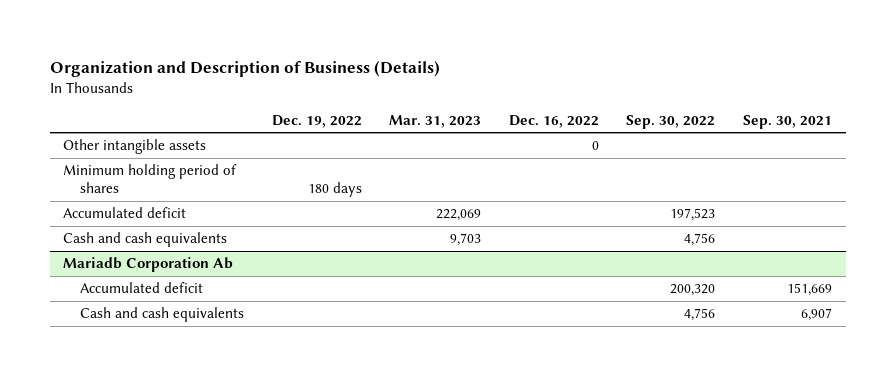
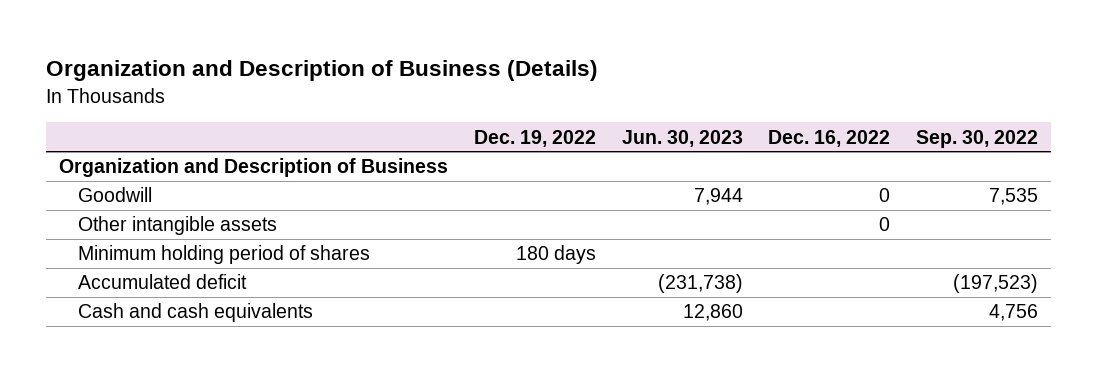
- | Dec. 19, 2022 | Mar. 31, 2023 | Dec. 16, 2022 | Sep. 30, 2022 | Sep. 30, 2021
+ | Dec. 19, 2022 | Jun. 30, 2023 | Dec. 16, 2022 | Sep. 30, 2022
+ Organization and Description of Business
+ Goodwill | | 7,944 | 0 | 7,535
- Accumulated deficit | | 222,069 | | 197,523 |
- Cash and cash equivalents | | 9,703 | | 4,756 |
- Mariadb Corporation Ab
- Accumulated deficit | | | | 200,320 | 151,669
+ Accumulated deficit | | (231,738) | | (197,523)

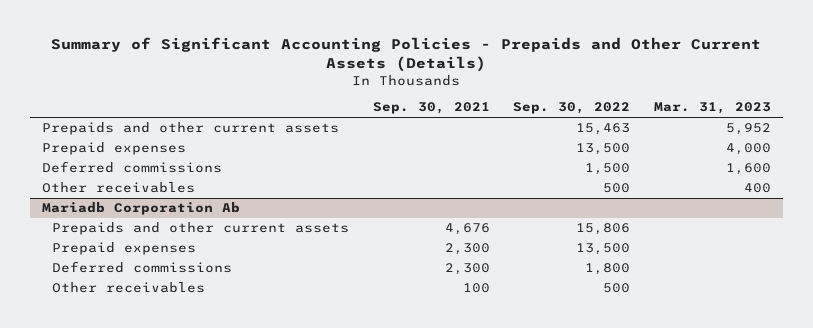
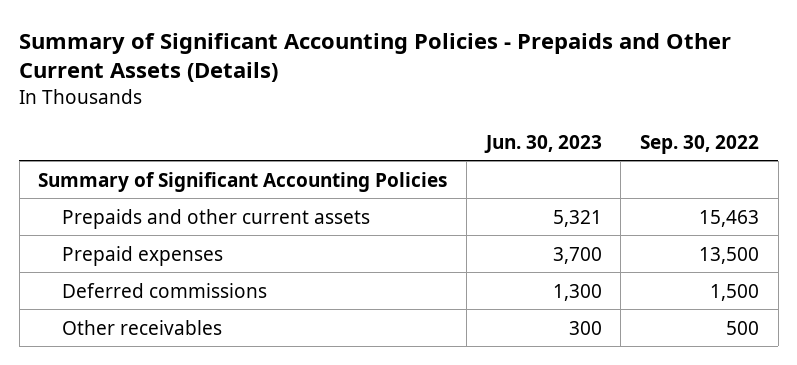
- | Sep. 30, 2021 | Sep. 30, 2022 | Mar. 31, 2023
+ | Jun. 30, 2023 | Sep. 30, 2022
+ Summary of Significant Accounting Policies
- Mariadb Corporation Ab
- Prepaids and other current assets | 4,676 | 15,806 |
- Prepaid expenses | 2,300 | 13,500 |
- Deferred commissions | 2,300 | 1,800 |
- Other receivables | 100 | 500 |

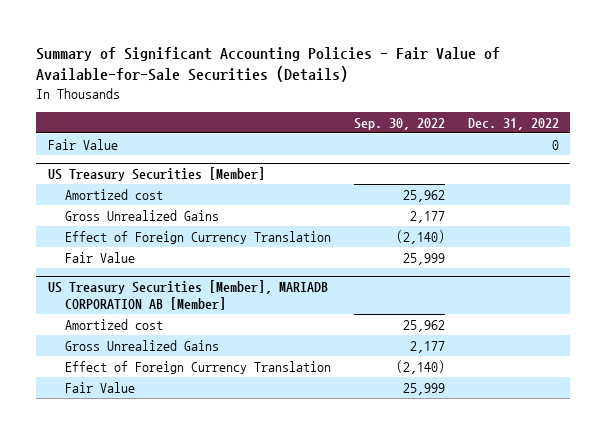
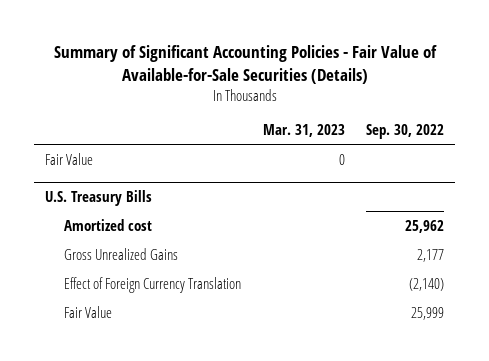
- | Sep. 30, 2022 | Dec. 31, 2022
+ | Mar. 31, 2023 | Sep. 30, 2022
- US Treasury Securities [Member]
- Amortized cost | 25,962 |
- Gross Unrealized Gains | 2,177 |
- Effect of Foreign Currency Translation | (2,140) |
- Fair Value | 25,999 |
- US Treasury Securities [Member], MARIADB CORPORATION AB [Member]
+ U.S. Treasury Bills

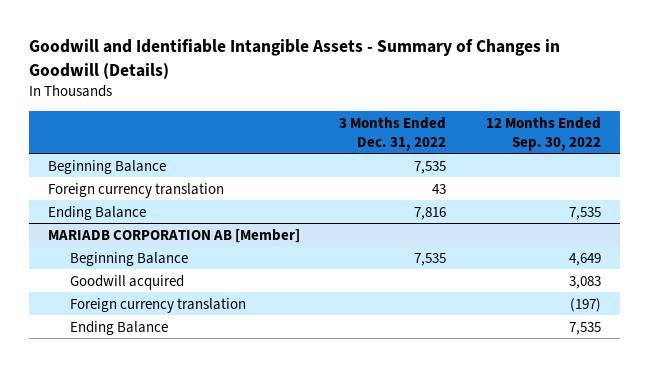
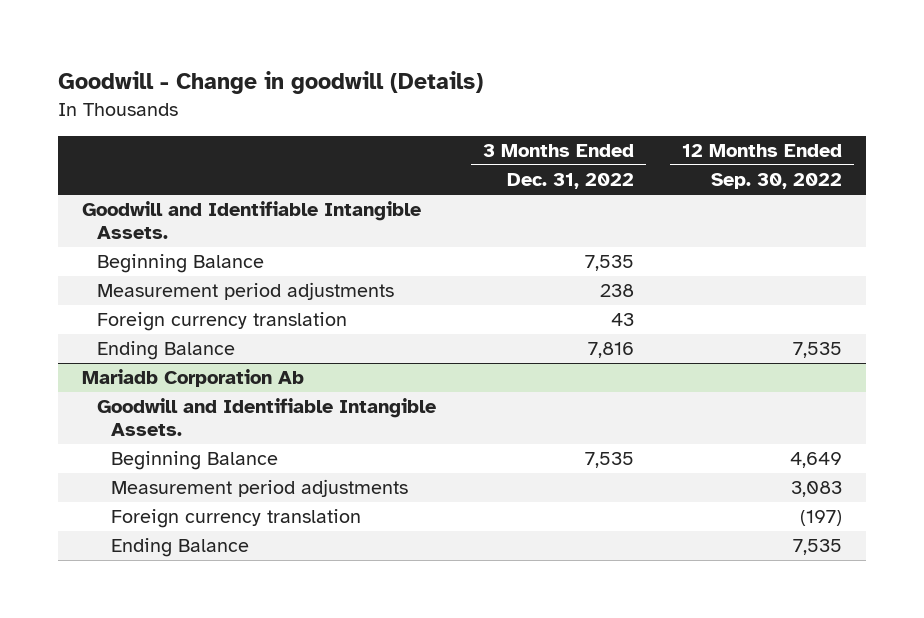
- Goodwill and Identifiable Intangible Assets - Summary of Changes in Goodwill (Details)
+ Goodwill - Change in goodwill (Details)
+ Goodwill and Identifiable Intangible Assets.
+ Measurement period adjustments | 238 |
- MARIADB CORPORATION AB [Member]
+ Mariadb Corporation Ab
+ Goodwill and Identifiable Intangible Assets.
- Goodwill acquired | | 3,083
+ Measurement period adjustments | | 3,083

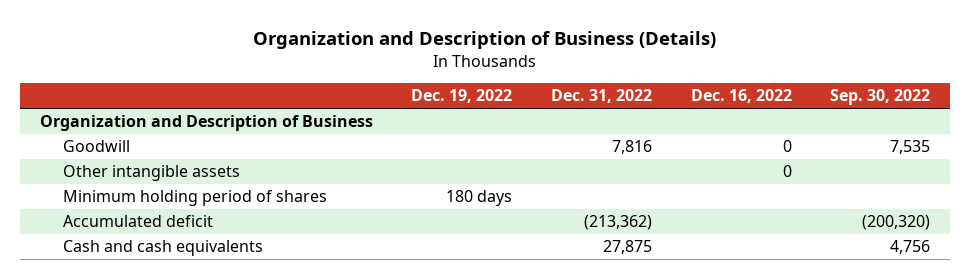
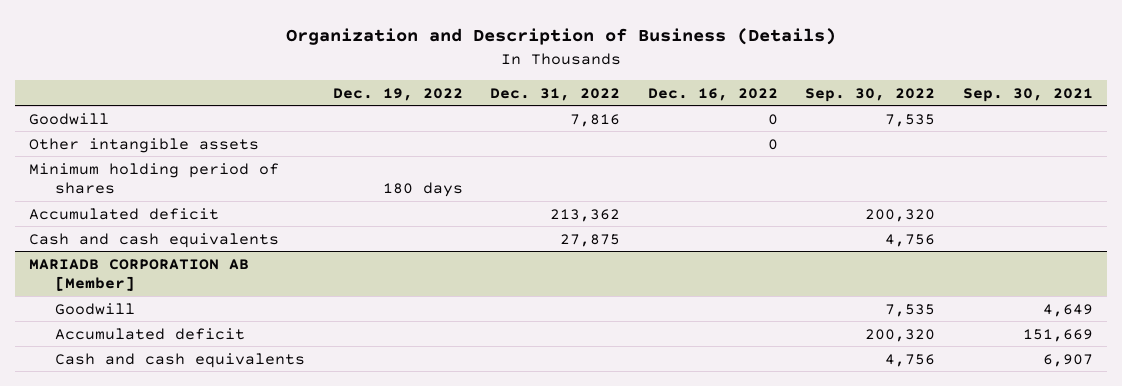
- | Dec. 19, 2022 | Dec. 31, 2022 | Dec. 16, 2022 | Sep. 30, 2022
+ | Dec. 19, 2022 | Dec. 31, 2022 | Dec. 16, 2022 | Sep. 30, 2022 | Sep. 30, 2021
- Organization and Description of Business
- Accumulated deficit | | (213,362) | | (200,320)
+ Accumulated deficit | | 213,362 | | 200,320 |
+ MARIADB CORPORATION AB [Member]
+ Goodwill | | | | 7,535 | 4,649
+ Accumulated deficit | | | | 200,320 | 151,669
+ Cash and cash equivalents | | | | 4,756 | 6,907

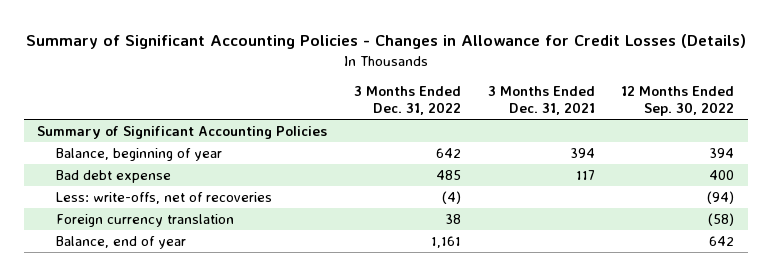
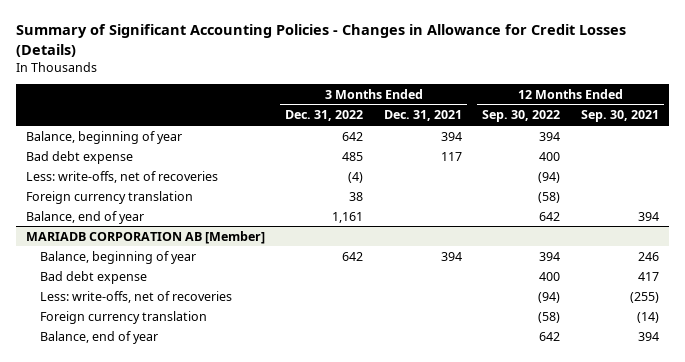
- | 3 Months Ended Dec. 31, 2022 | 3 Months Ended Dec. 31, 2021 | 12 Months Ended Sep. 30, 2022
+ | 3 Months Ended Dec. 31, 2022 | 3 Months Ended Dec. 31, 2021 | 12 Months Ended Sep. 30, 2022 | 12 Months Ended Sep. 30, 2021
- Summary of Significant Accounting Policies
+ MARIADB CORPORATION AB [Member]
+ Balance, beginning of year | 642 | 394 | 394 | 246
+ Bad debt expense | | | 400 | 417
+ Less: write-offs, net of recoveries | | | (94) | (255)
+ Foreign currency translation | | | (58) | (14)
+ Balance, end of year | | | 642 | 394

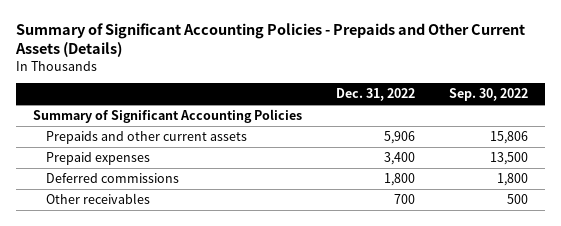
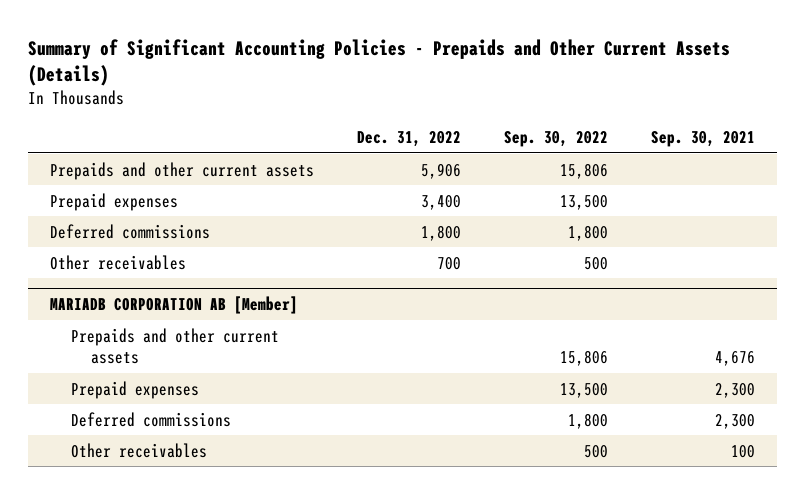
- | Dec. 31, 2022 | Sep. 30, 2022
+ | Dec. 31, 2022 | Sep. 30, 2022 | Sep. 30, 2021
- Summary of Significant Accounting Policies
+ MARIADB CORPORATION AB [Member]
+ Prepaids and other current assets | | 15,806 | 4,676
+ Prepaid expenses | | 13,500 | 2,300
+ Deferred commissions | | 1,800 | 2,300
+ Other receivables | | 500 | 100

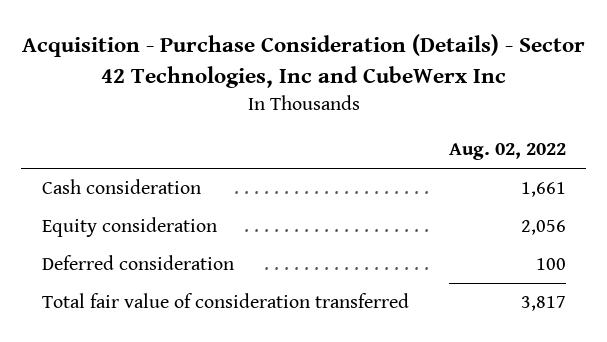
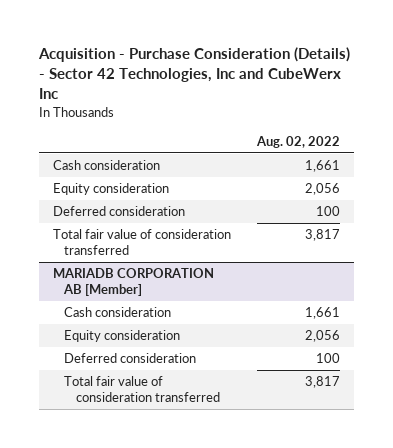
+ MARIADB CORPORATION AB [Member]
+ Cash consideration | 1,661
+ Equity consideration | 2,056
+ Deferred consideration | 100
+ Total fair value of consideration transferred | 3,817

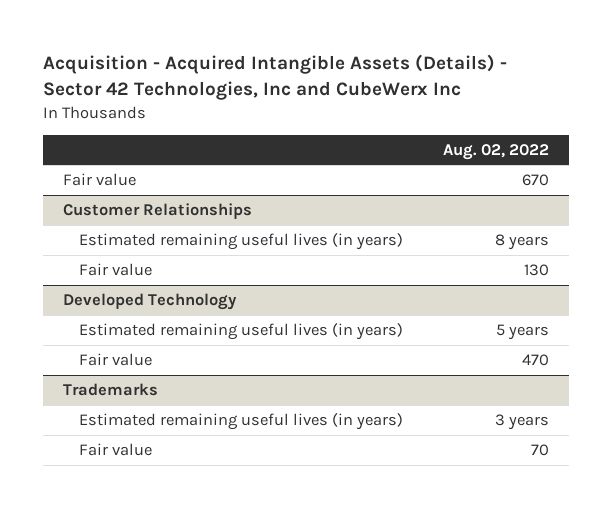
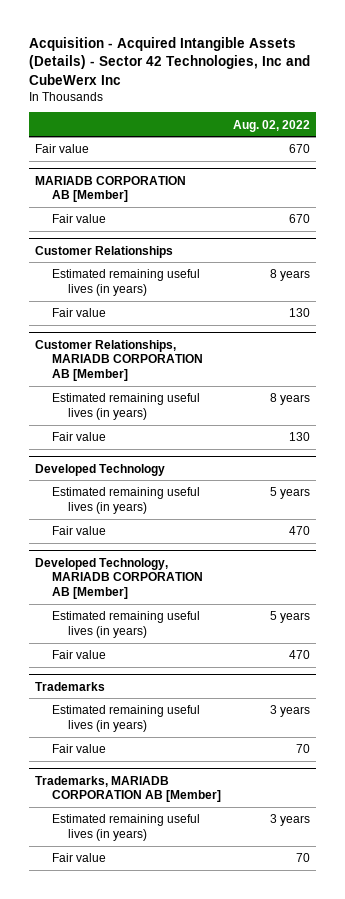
+ MARIADB CORPORATION AB [Member]
+ Fair value | 670
+ Customer Relationships, MARIADB CORPORATION AB [Member]
+ Estimated remaining useful lives (in years) | 8 years
+ Fair value | 130
+ Developed Technology, MARIADB CORPORATION AB [Member]
+ Estimated remaining useful lives (in years) | 5 years
+ Fair value | 470
+ Trademarks, MARIADB CORPORATION AB [Member]
+ Estimated remaining useful lives (in years) | 3 years
+ Fair value | 70

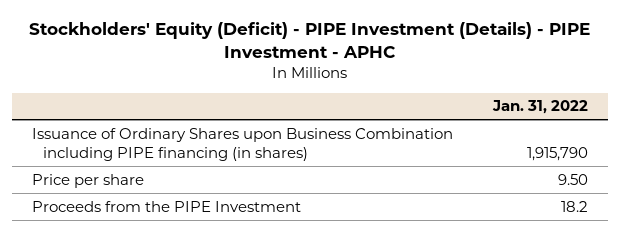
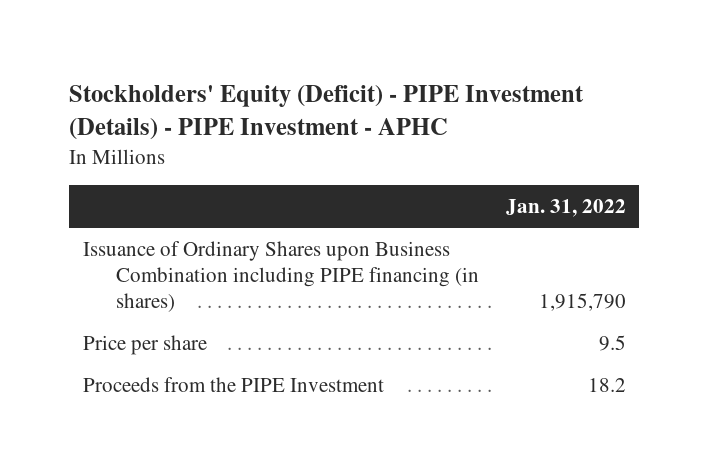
- Price per share | 9.50
+ Price per share | 9.5

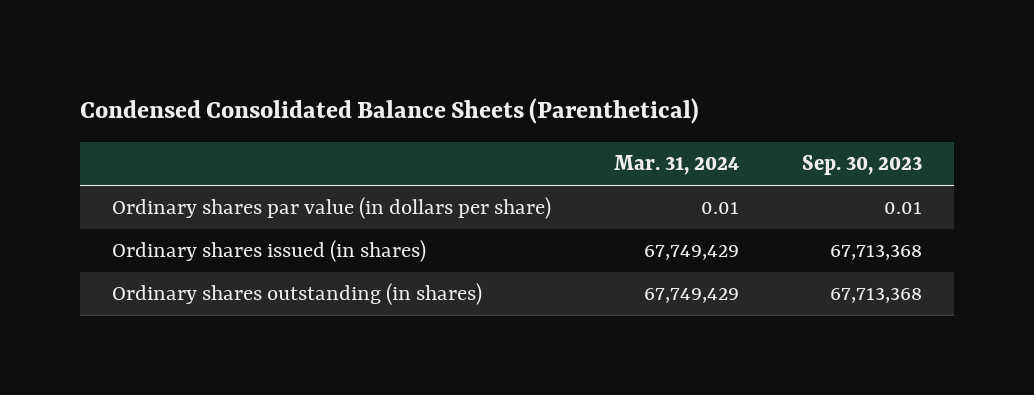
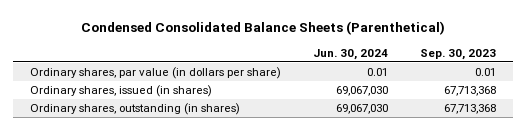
- | Mar. 31, 2024 | Sep. 30, 2023
+ | Jun. 30, 2024 | Sep. 30, 2023
- Ordinary shares par value (in dollars per share) | 0.01 | 0.01
- Ordinary shares issued (in shares) | 67,749,429 | 67,713,368
- Ordinary shares outstanding (in shares) | 67,749,429 | 67,713,368
+ Ordinary shares, par value (in dollars per share) | 0.01 | 0.01
+ Ordinary shares, issued (in shares) | 69,067,030 | 67,713,368
+ Ordinary shares, outstanding (in shares) | 69,067,030 | 67,713,368

